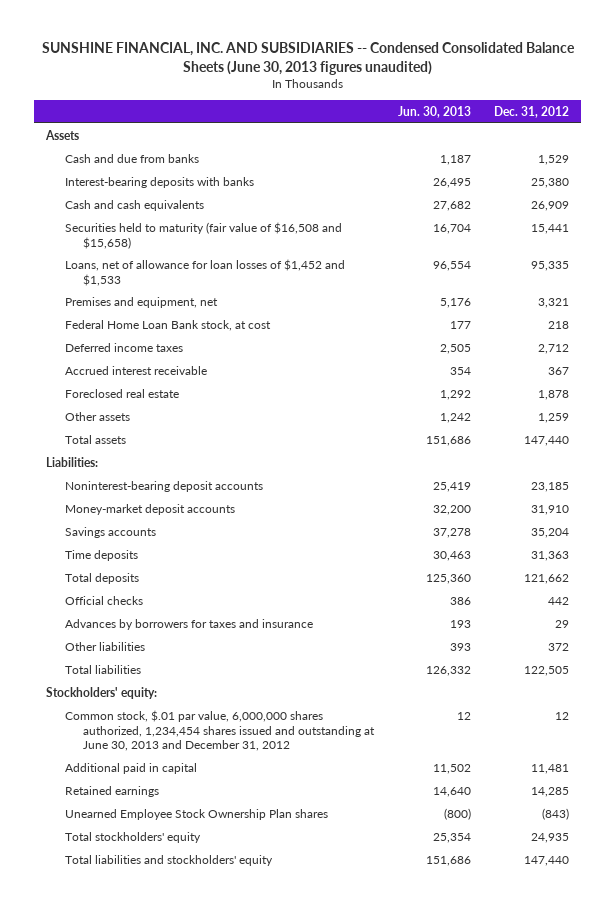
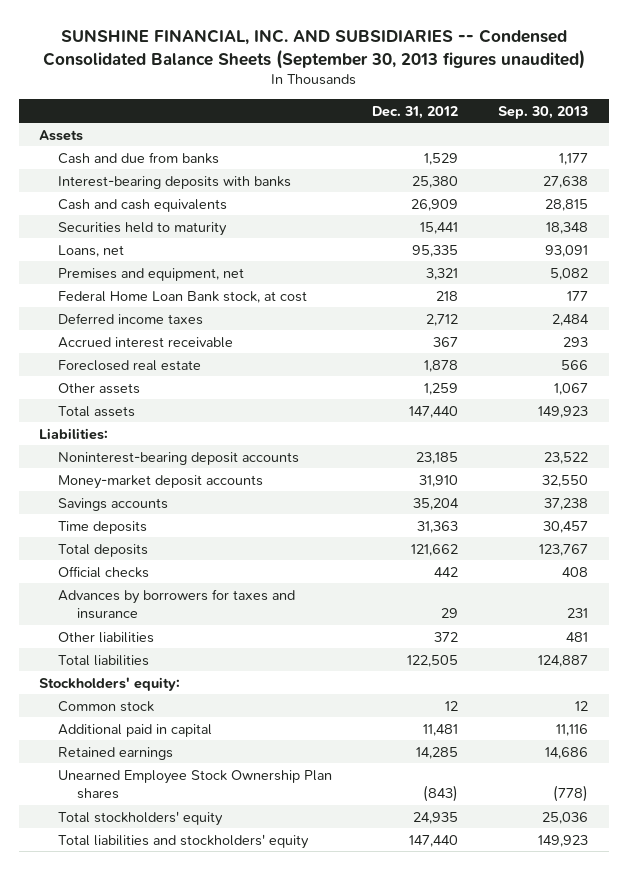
- SUNSHINE FINANCIAL, INC. AND SUBSIDIARIES -- Condensed Consolidated Balance Sheets (June 30, 2013 figures unaudited)
+ SUNSHINE FINANCIAL, INC. AND SUBSIDIARIES -- Condensed Consolidated Balance Sheets (September 30, 2013 figures unaudited)
- | Jun. 30, 2013 | Dec. 31, 2012
+ | Dec. 31, 2012 | Sep. 30, 2013
- Securities held to maturity (fair value of $16,508 and $15,658) | 16,704 | 15,441
- Loans, net of allowance for loan losses of $1,452 and $1,533 | 96,554 | 95,335
+ Securities held to maturity | 15,441 | 18,348
+ Loans, net | 95,335 | 93,091
- Common stock, $.01 par value, 6,000,000 shares authorized, 1,234,454 shares issued and outstanding at June 30, 2013 and December 31, 2012 | 12 | 12
+ Common stock | 12 | 12

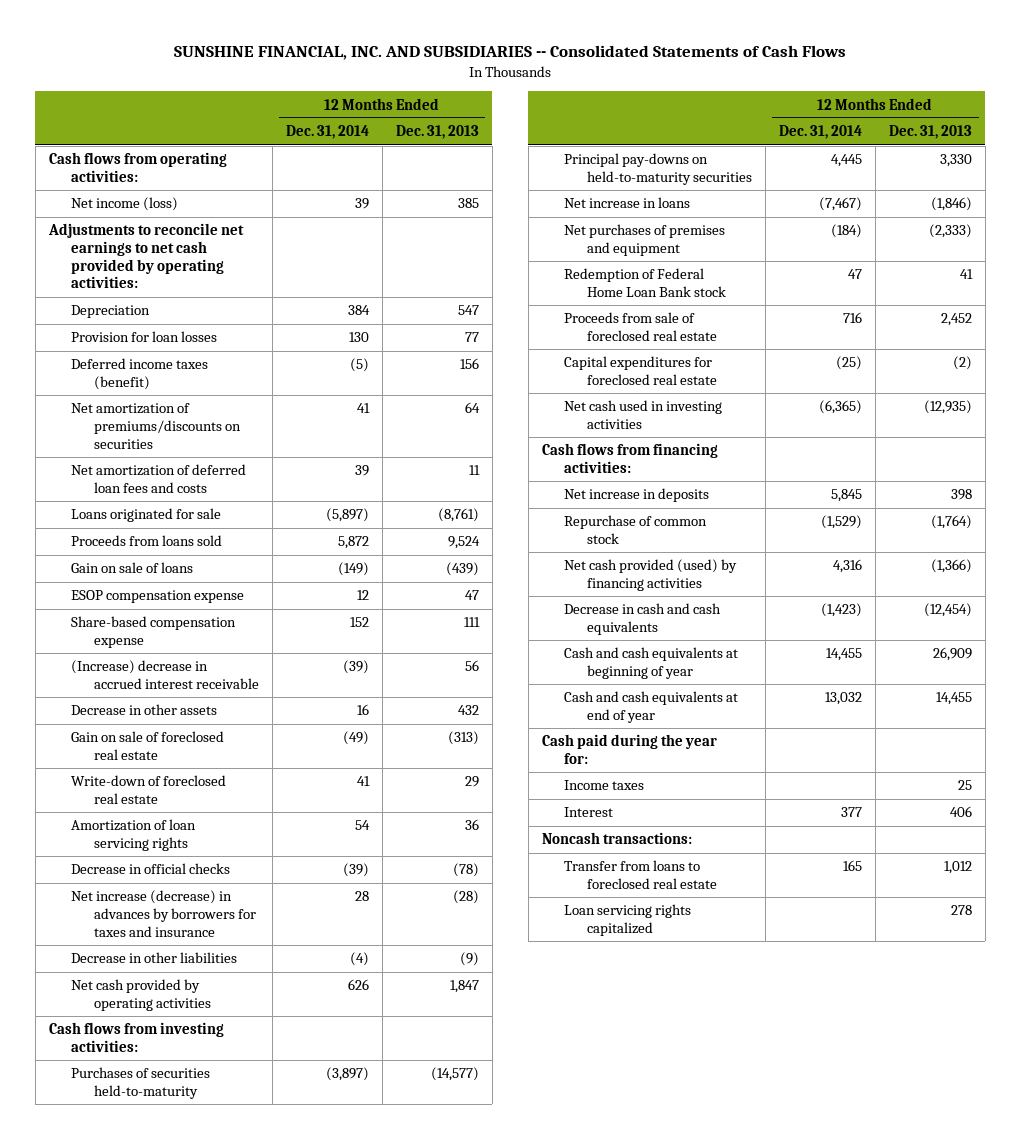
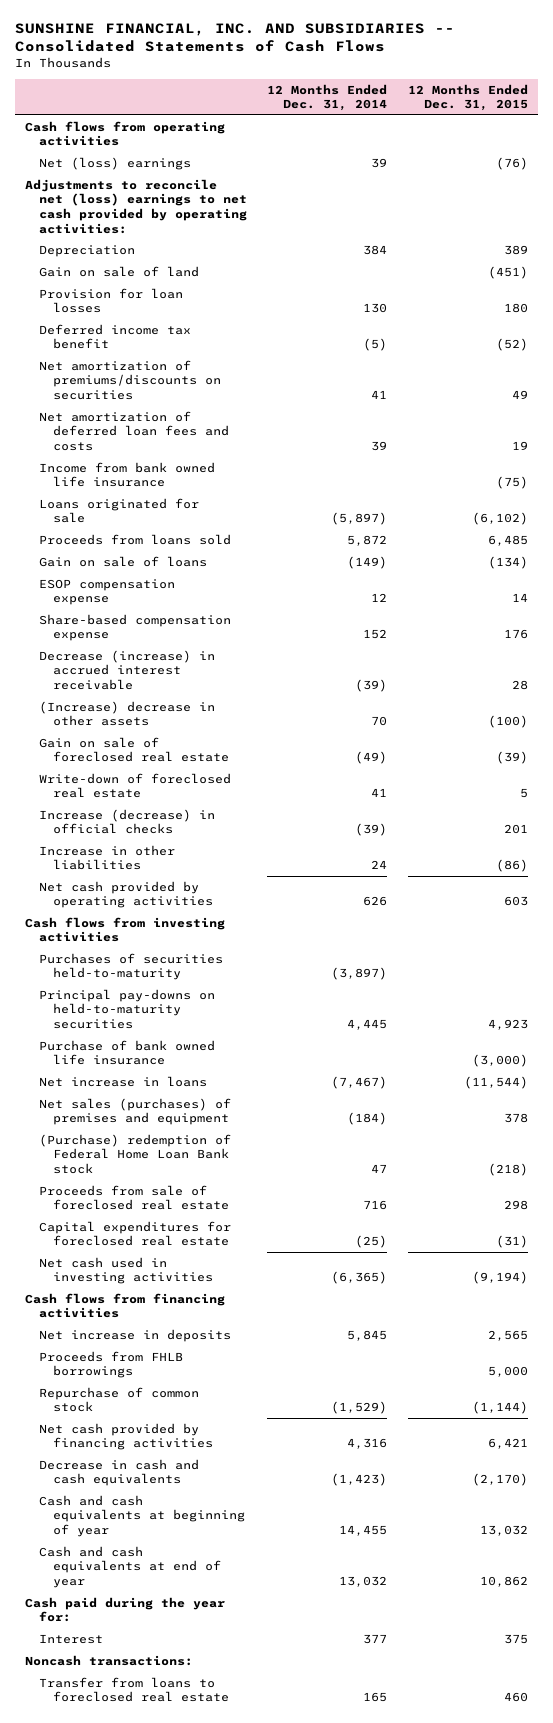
- | 12 Months Ended Dec. 31, 2014 | 12 Months Ended Dec. 31, 2013
+ | 12 Months Ended Dec. 31, 2014 | 12 Months Ended Dec. 31, 2015
- Cash flows from operating activities:
- Net income (loss) | 39 | 385
- Adjustments to reconcile net earnings to net cash provided by operating activities:
+ Cash flows from operating activities
+ Net (loss) earnings | 39 | (76)
+ Adjustments to reconcile net (loss) earnings to net cash provided by operating activities:
+ Gain on sale of land | | (451)
- Deferred income taxes (benefit) | (5) | 156
+ Deferred income tax benefit | (5) | (52)
+ Income from bank owned life insurance | | (75)
- (Increase) decrease in accrued interest receivable | (39) | 56
- Decrease in other assets | 16 | 432
+ Decrease (increase) in accrued interest receivable | (39) | 28
+ (Increase) decrease in other assets | 70 | (100)
- Amortization of loan servicing rights | 54 | 36
- Decrease in official checks | (39) | (78)
- Net increase (decrease) in advances by borrowers for taxes and insurance | 28 | (28)
- Decrease in other liabilities | (4) | (9)
+ Increase (decrease) in official checks | (39) | 201
+ Increase in other liabilities | 24 | (86)
- Cash flows from investing activities:
+ Cash flows from investing activities
+ Purchase of bank owned life insurance | | (3,000)
- Net purchases of premises and equipment | (184) | (2,333)
- Redemption of Federal Home Loan Bank stock | 47 | 41
+ Net sales (purchases) of premises and equipment | (184) | 378
+ (Purchase) redemption of Federal Home Loan Bank stock | 47 | (218)
- Cash flows from financing activities:
+ Cash flows from financing activities
+ Proceeds from FHLB borrowings | | 5,000
- Net cash provided (used) by financing activities | 4,316 | (1,366)
+ Net cash provided by financing activities | 4,316 | 6,421
- Income taxes | | 25
- Loan servicing rights capitalized | | 278

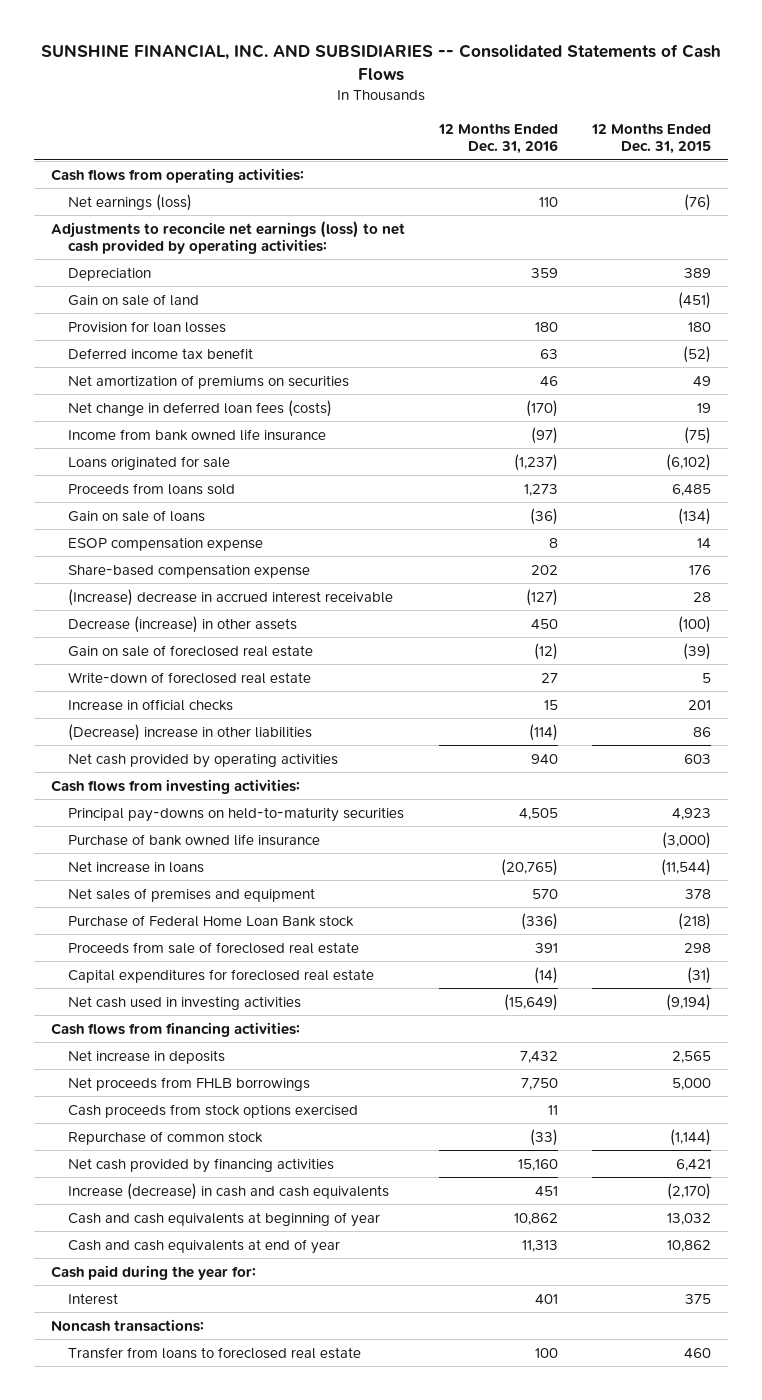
- | 12 Months Ended Dec. 31, 2014 | 12 Months Ended Dec. 31, 2015
+ | 12 Months Ended Dec. 31, 2016 | 12 Months Ended Dec. 31, 2015
- Cash flows from operating activities
- Net (loss) earnings | 39 | (76)
- Adjustments to reconcile net (loss) earnings to net cash provided by operating activities:
+ Cash flows from operating activities:
+ Net earnings (loss) | 110 | (76)
+ Adjustments to reconcile net earnings (loss) to net cash provided by operating activities:
- Net amortization of premiums/discounts on securities | 41 | 49
- Net amortization of deferred loan fees and costs | 39 | 19
+ Net amortization of premiums on securities | 46 | 49
+ Net change in deferred loan fees (costs) | (170) | 19
- Decrease (increase) in accrued interest receivable | (39) | 28
- (Increase) decrease in other assets | 70 | (100)
+ (Increase) decrease in accrued interest receivable | (127) | 28
+ Decrease (increase) in other assets | 450 | (100)
- Increase (decrease) in official checks | (39) | 201
- Increase in other liabilities | 24 | (86)
+ Increase in official checks | 15 | 201
+ (Decrease) increase in other liabilities | (114) | 86
- Cash flows from investing activities
- Purchases of securities held-to-maturity | (3,897) |
+ Cash flows from investing activities:
- Net sales (purchases) of premises and equipment | (184) | 378
- (Purchase) redemption of Federal Home Loan Bank stock | 47 | (218)
+ Net sales of premises and equipment | 570 | 378
+ Purchase of Federal Home Loan Bank stock | (336) | (218)
- Cash flows from financing activities
+ Cash flows from financing activities:
- Proceeds from FHLB borrowings | | 5,000
+ Net proceeds from FHLB borrowings | 7,750 | 5,000
+ Cash proceeds from stock options exercised | 11 |
- Decrease in cash and cash equivalents | (1,423) | (2,170)
+ Increase (decrease) in cash and cash equivalents | 451 | (2,170)

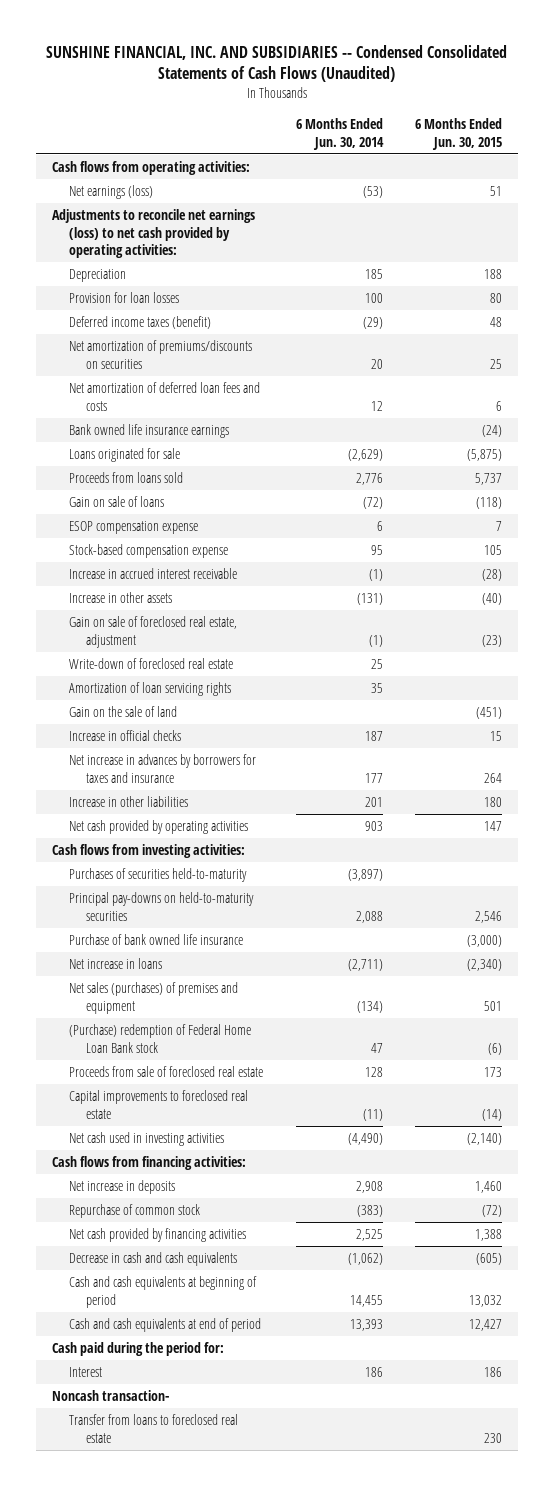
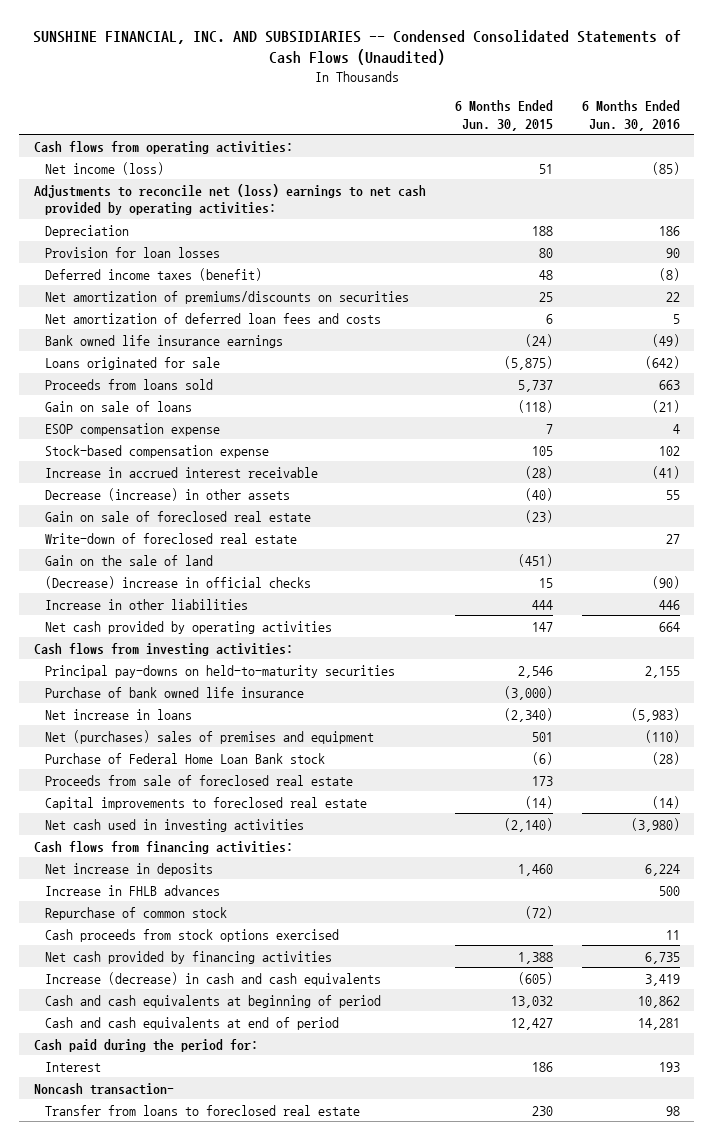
- | 6 Months Ended Jun. 30, 2014 | 6 Months Ended Jun. 30, 2015
+ | 6 Months Ended Jun. 30, 2015 | 6 Months Ended Jun. 30, 2016
- Net earnings (loss) | (53) | 51
- Adjustments to reconcile net earnings (loss) to net cash provided by operating activities:
+ Net income (loss) | 51 | (85)
+ Adjustments to reconcile net (loss) earnings to net cash provided by operating activities:
- Increase in other assets | (131) | (40)
- Gain on sale of foreclosed real estate, adjustment | (1) | (23)
+ Decrease (increase) in other assets | (40) | 55
+ Gain on sale of foreclosed real estate | (23) |
- Amortization of loan servicing rights | 35 |
- Increase in official checks | 187 | 15
- Net increase in advances by borrowers for taxes and insurance | 177 | 264
- Increase in other liabilities | 201 | 180
+ (Decrease) increase in official checks | 15 | (90)
+ Increase in other liabilities | 444 | 446
- Purchases of securities held-to-maturity | (3,897) |
- Net sales (purchases) of premises and equipment | (134) | 501
- (Purchase) redemption of Federal Home Loan Bank stock | 47 | (6)
+ Net (purchases) sales of premises and equipment | 501 | (110)
+ Purchase of Federal Home Loan Bank stock | (6) | (28)
+ Increase in FHLB advances | | 500
+ Cash proceeds from stock options exercised | | 11
- Decrease in cash and cash equivalents | (1,062) | (605)
+ Increase (decrease) in cash and cash equivalents | (605) | 3,419

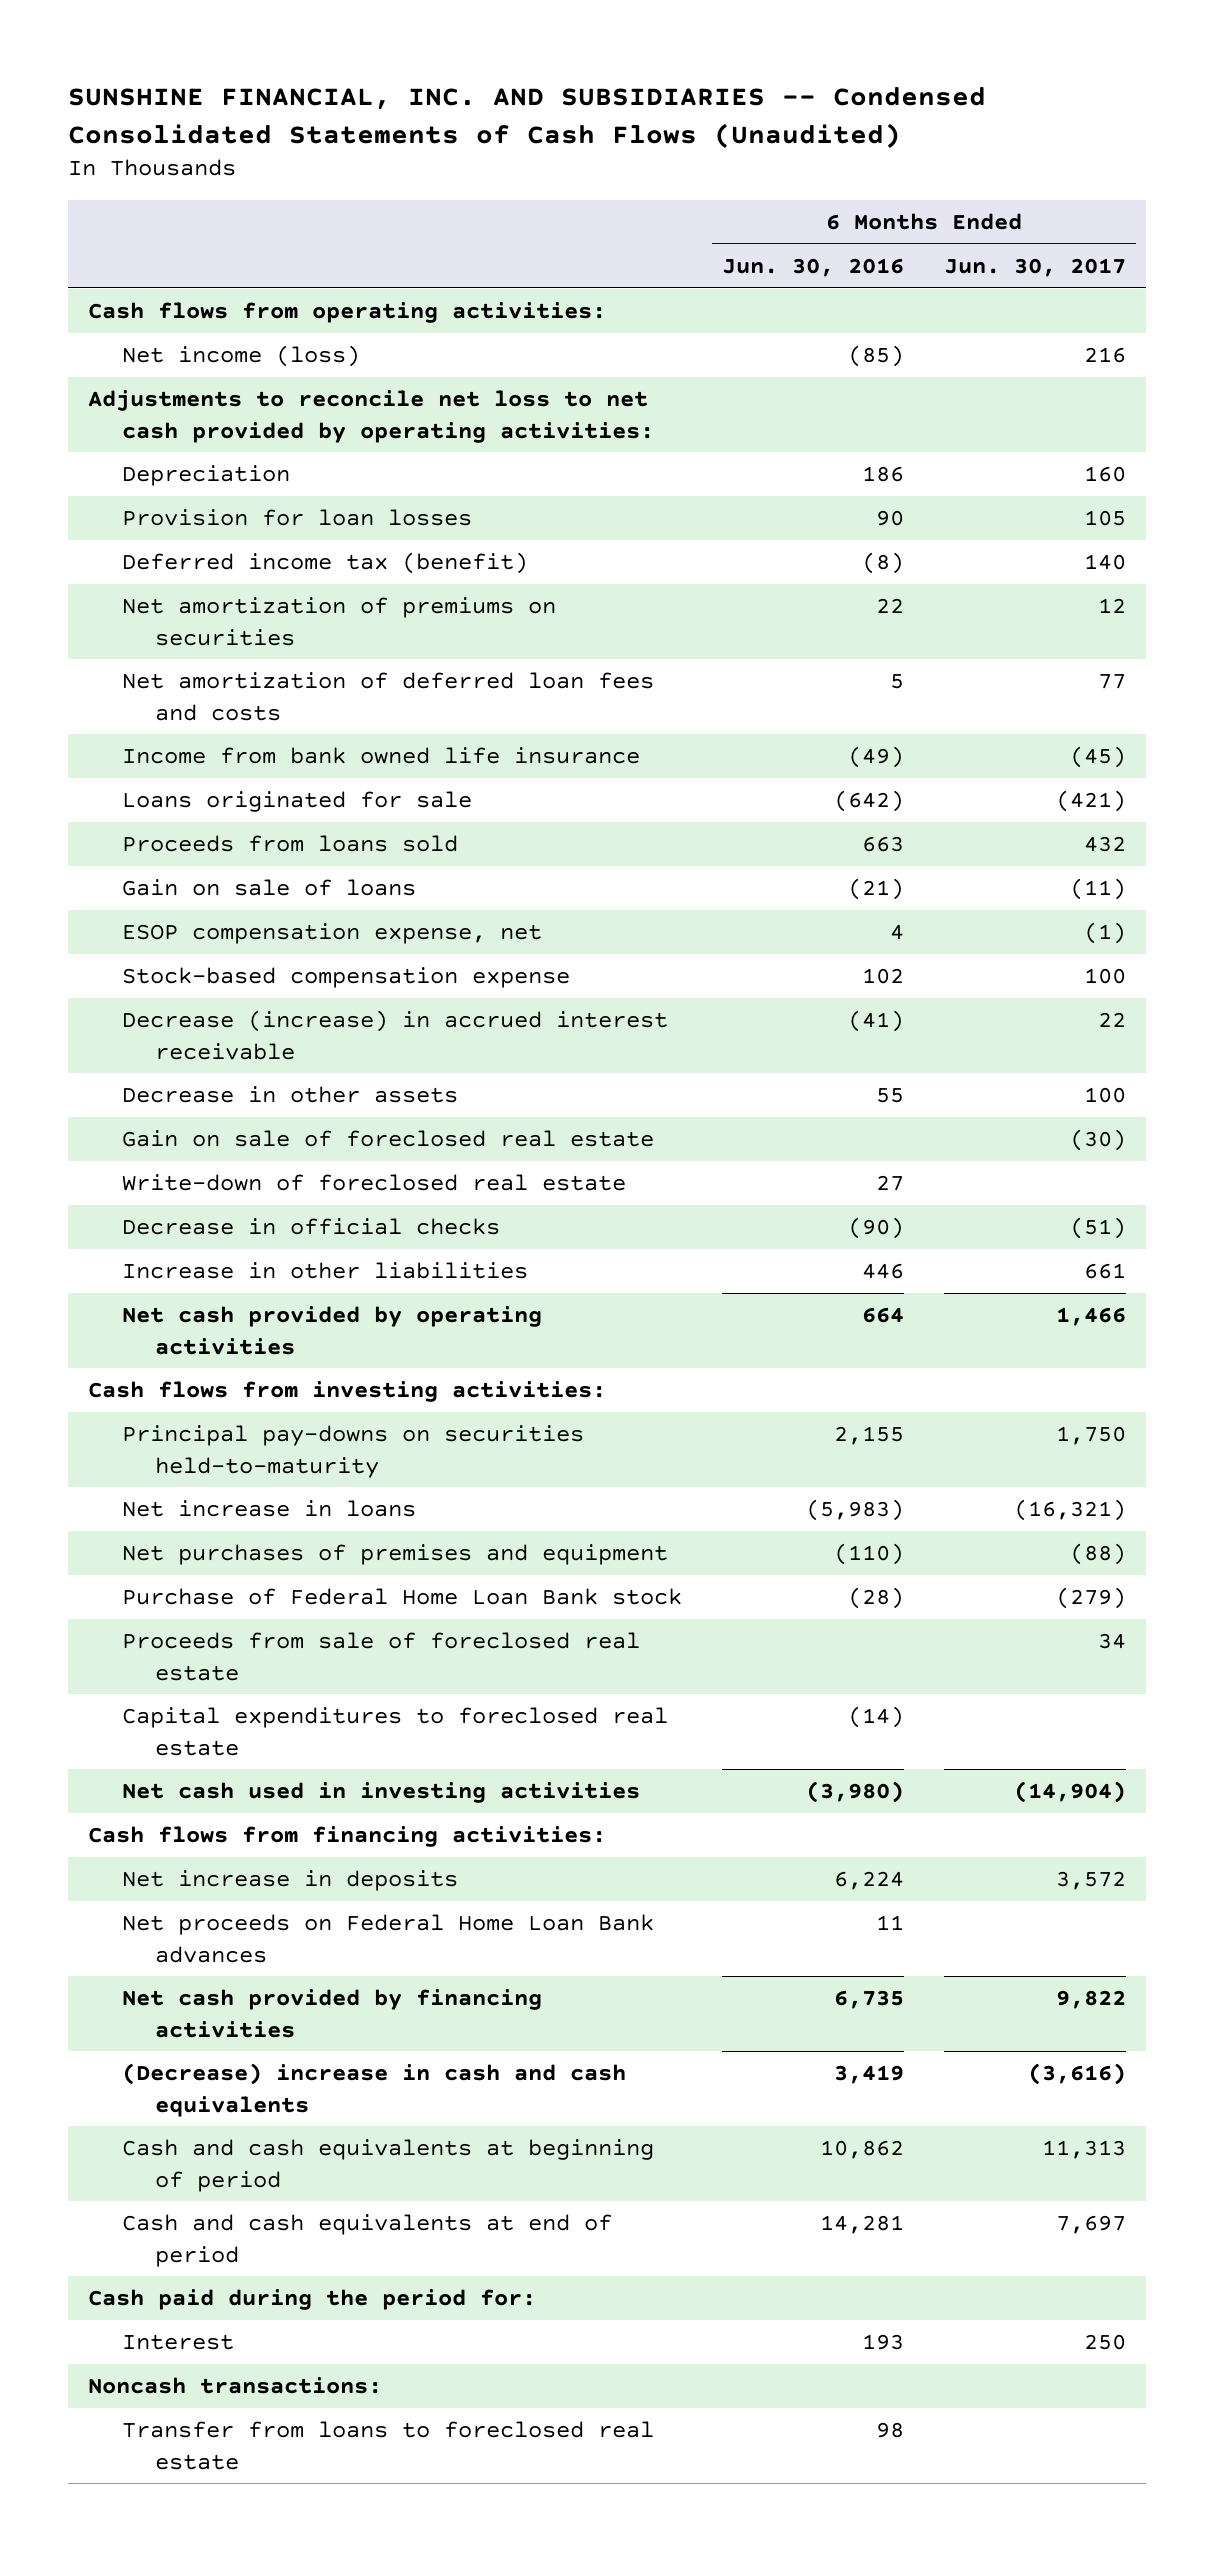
- | 6 Months Ended Jun. 30, 2015 | 6 Months Ended Jun. 30, 2016
+ | 6 Months Ended Jun. 30, 2016 | 6 Months Ended Jun. 30, 2017
- Adjustments to reconcile net (loss) earnings to net cash provided by operating activities:
+ Adjustments to reconcile net loss to net cash provided by operating activities:
- Deferred income taxes (benefit) | 48 | (8)
- Net amortization of premiums/discounts on securities | 25 | 22
+ Deferred income tax (benefit) | (8) | 140
+ Net amortization of premiums on securities | 22 | 12
- Bank owned life insurance earnings | (24) | (49)
+ Income from bank owned life insurance | (49) | (45)
- ESOP compensation expense | 7 | 4
+ ESOP compensation expense, net | 4 | (1)
- Increase in accrued interest receivable | (28) | (41)
- Decrease (increase) in other assets | (40) | 55
+ Decrease (increase) in accrued interest receivable | (41) | 22
+ Decrease in other assets | 55 | 100
- Gain on the sale of land | (451) |
- (Decrease) increase in official checks | 15 | (90)
+ Decrease in official checks | (90) | (51)
- Principal pay-downs on held-to-maturity securities | 2,546 | 2,155
- Purchase of bank owned life insurance | (3,000) |
+ Principal pay-downs on securities held-to-maturity | 2,155 | 1,750
- Net (purchases) sales of premises and equipment | 501 | (110)
+ Net purchases of premises and equipment | (110) | (88)
- Capital improvements to foreclosed real estate | (14) | (14)
+ Capital expenditures to foreclosed real estate | (14) |
- Increase in FHLB advances | | 500
- Repurchase of common stock | (72) |
- Cash proceeds from stock options exercised | | 11
+ Net proceeds on Federal Home Loan Bank advances | 11 |
- Increase (decrease) in cash and cash equivalents | (605) | 3,419
+ (Decrease) increase in cash and cash equivalents | 3,419 | (3,616)
- Noncash transaction-
+ Noncash transactions:

